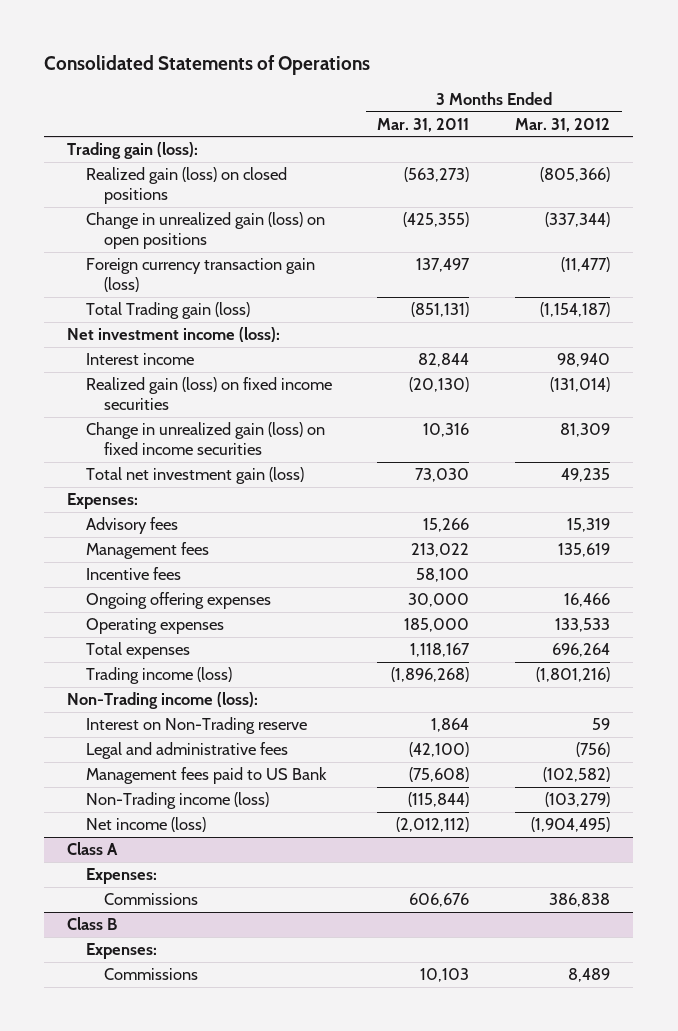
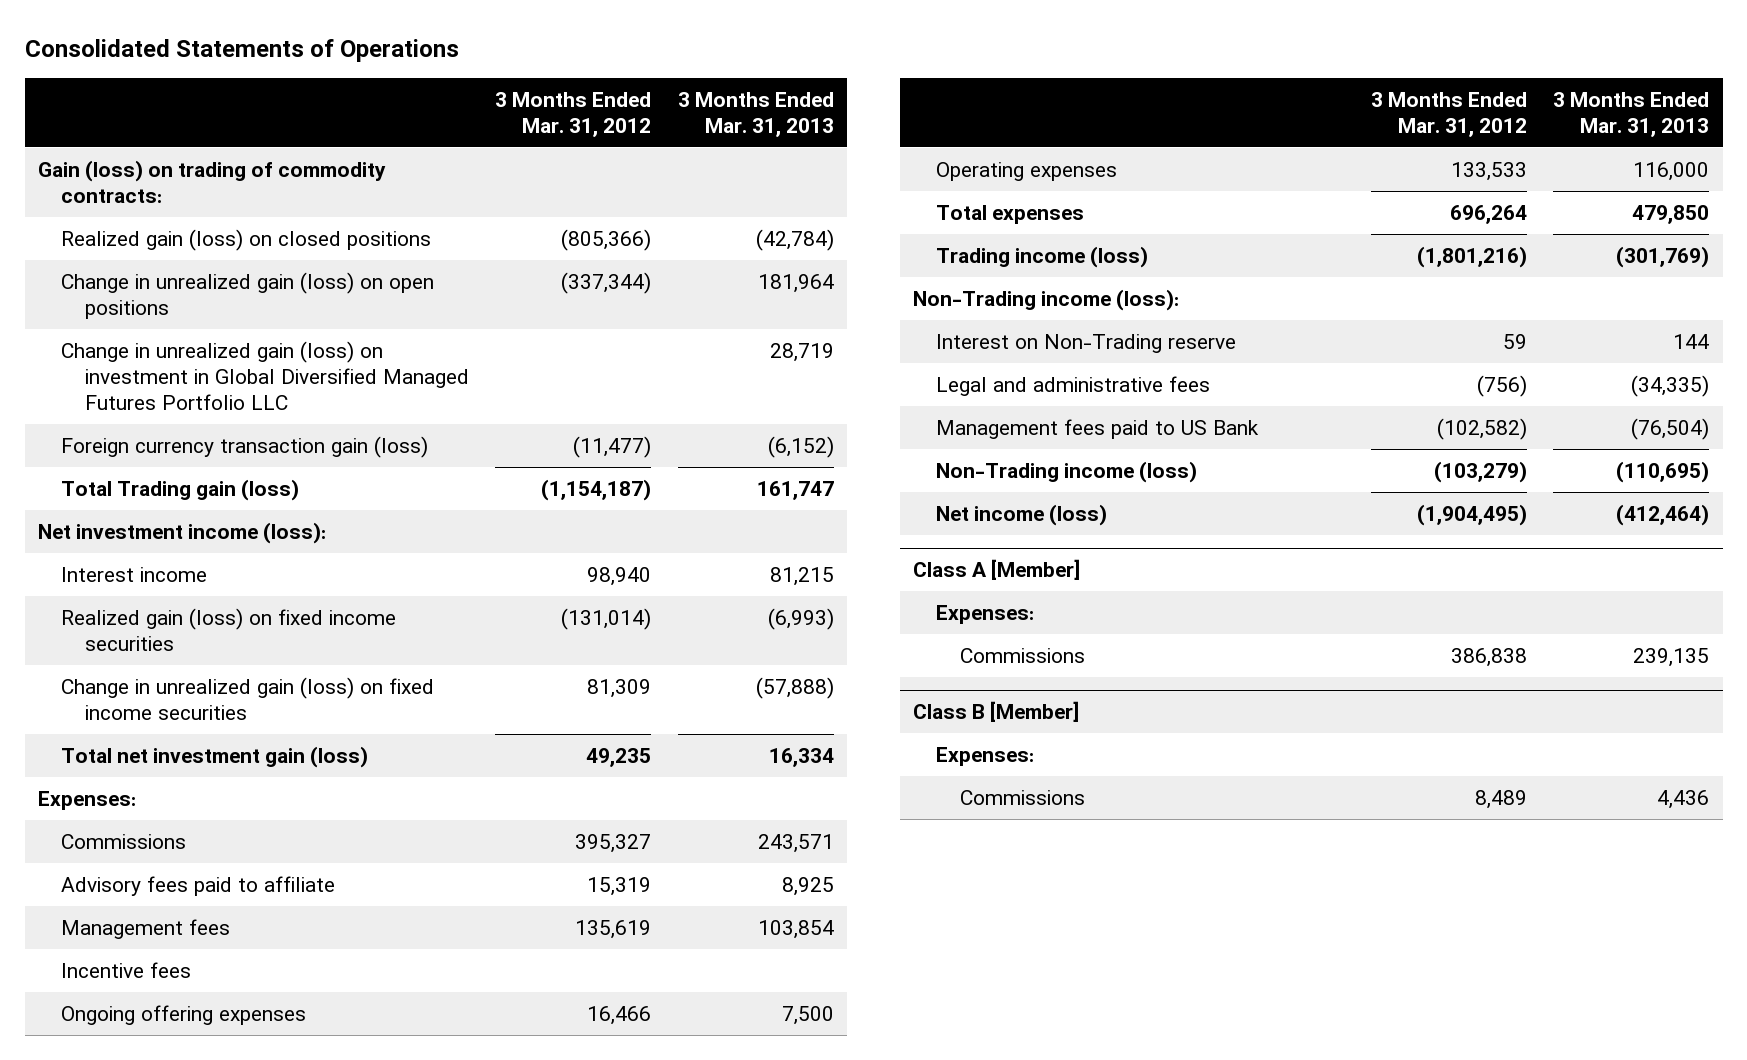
- | 3 Months Ended Mar. 31, 2011 | 3 Months Ended Mar. 31, 2012
+ | 3 Months Ended Mar. 31, 2012 | 3 Months Ended Mar. 31, 2013
- Trading gain (loss):
+ Gain (loss) on trading of commodity contracts:
+ Change in unrealized gain (loss) on investment in Global Diversified Managed Futures Portfolio LLC | | 28,719
- Advisory fees | 15,266 | 15,319
+ Commissions | 395,327 | 243,571
+ Advisory fees paid to affiliate | 15,319 | 8,925
- Class A
+ Class A [Member]
- Class B
+ Class B [Member]

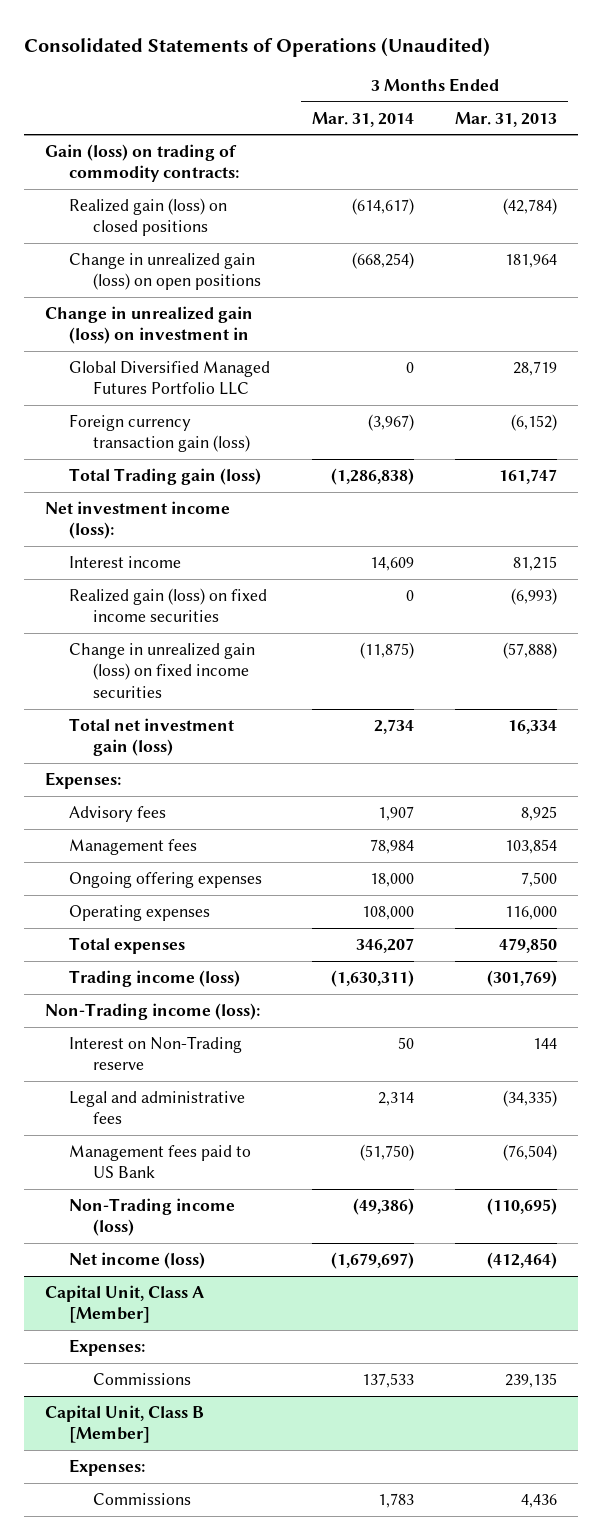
- Consolidated Statements of Operations
+ Consolidated Statements of Operations (Unaudited)
- | 3 Months Ended Mar. 31, 2012 | 3 Months Ended Mar. 31, 2013
+ | 3 Months Ended Mar. 31, 2014 | 3 Months Ended Mar. 31, 2013
- Change in unrealized gain (loss) on investment in Global Diversified Managed Futures Portfolio LLC | | 28,719
+ Change in unrealized gain (loss) on investment in
+ Global Diversified Managed Futures Portfolio LLC | 0 | 28,719
- Commissions | 395,327 | 243,571
- Advisory fees paid to affiliate | 15,319 | 8,925
+ Advisory fees | 1,907 | 8,925
- Incentive fees
- Class A [Member]
+ Capital Unit, Class A [Member]
- Class B [Member]
+ Capital Unit, Class B [Member]

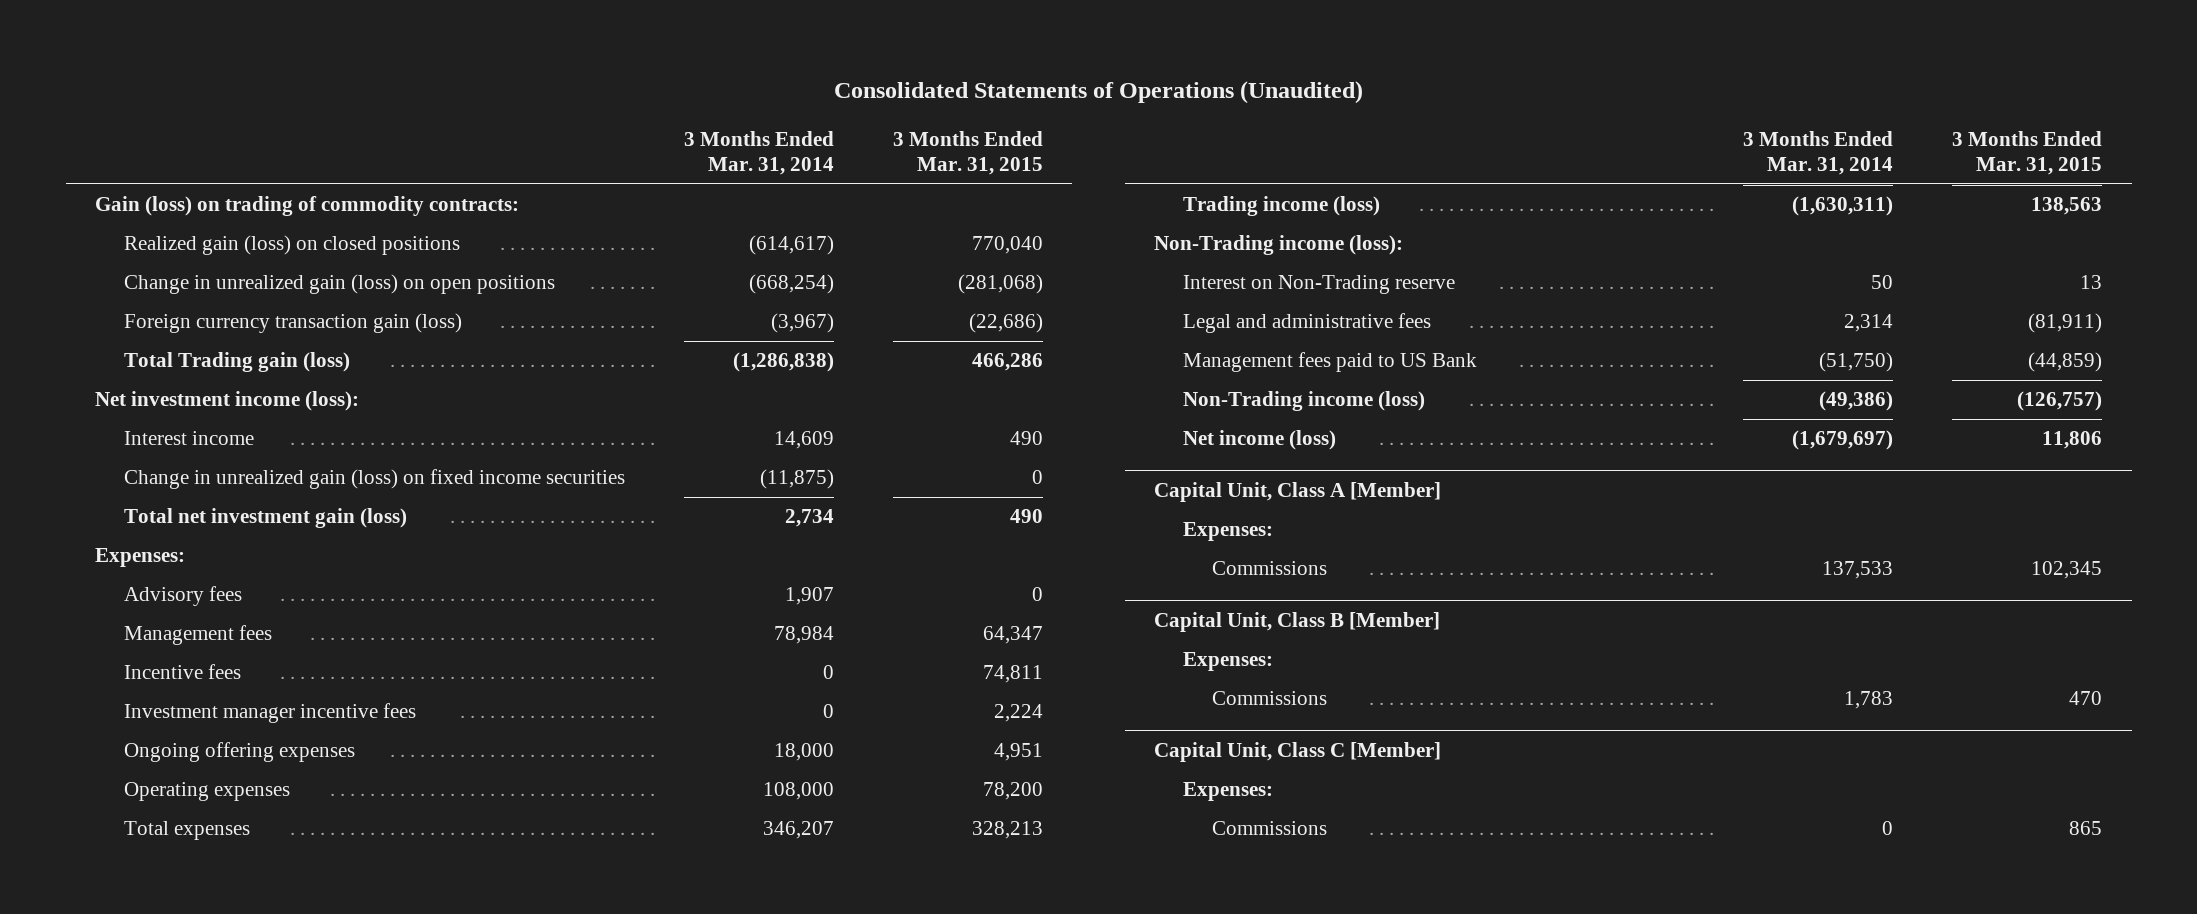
- | 3 Months Ended Mar. 31, 2014 | 3 Months Ended Mar. 31, 2013
+ | 3 Months Ended Mar. 31, 2014 | 3 Months Ended Mar. 31, 2015
- Change in unrealized gain (loss) on investment in
- Global Diversified Managed Futures Portfolio LLC | 0 | 28,719
- Realized gain (loss) on fixed income securities | 0 | (6,993)
+ Incentive fees | 0 | 74,811
+ Investment manager incentive fees | 0 | 2,224
+ Capital Unit, Class C [Member]
+ Expenses:
+ Commissions | 0 | 865

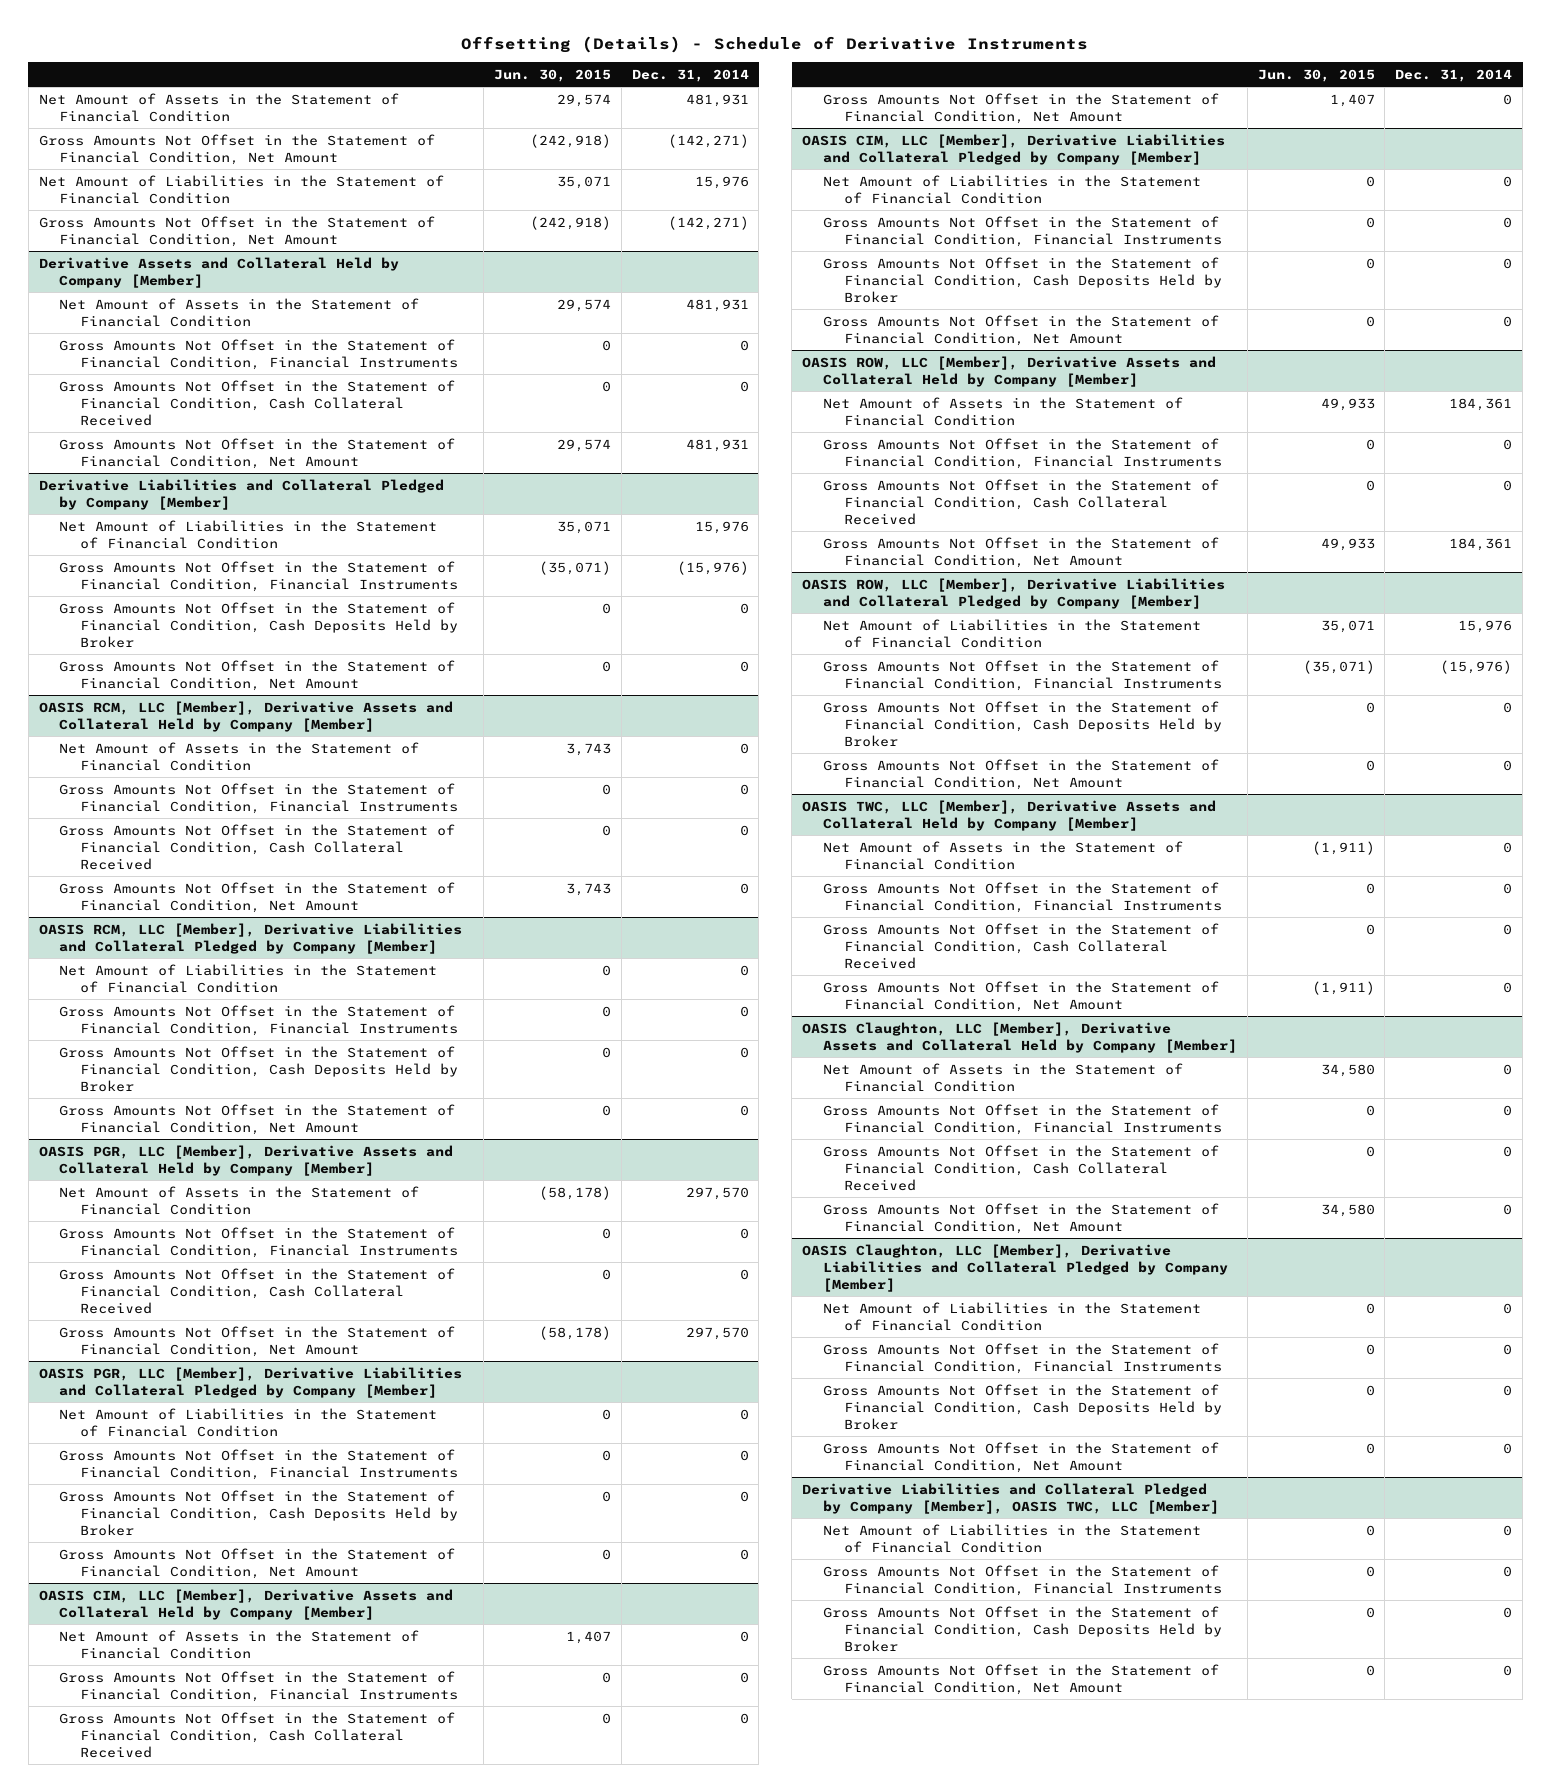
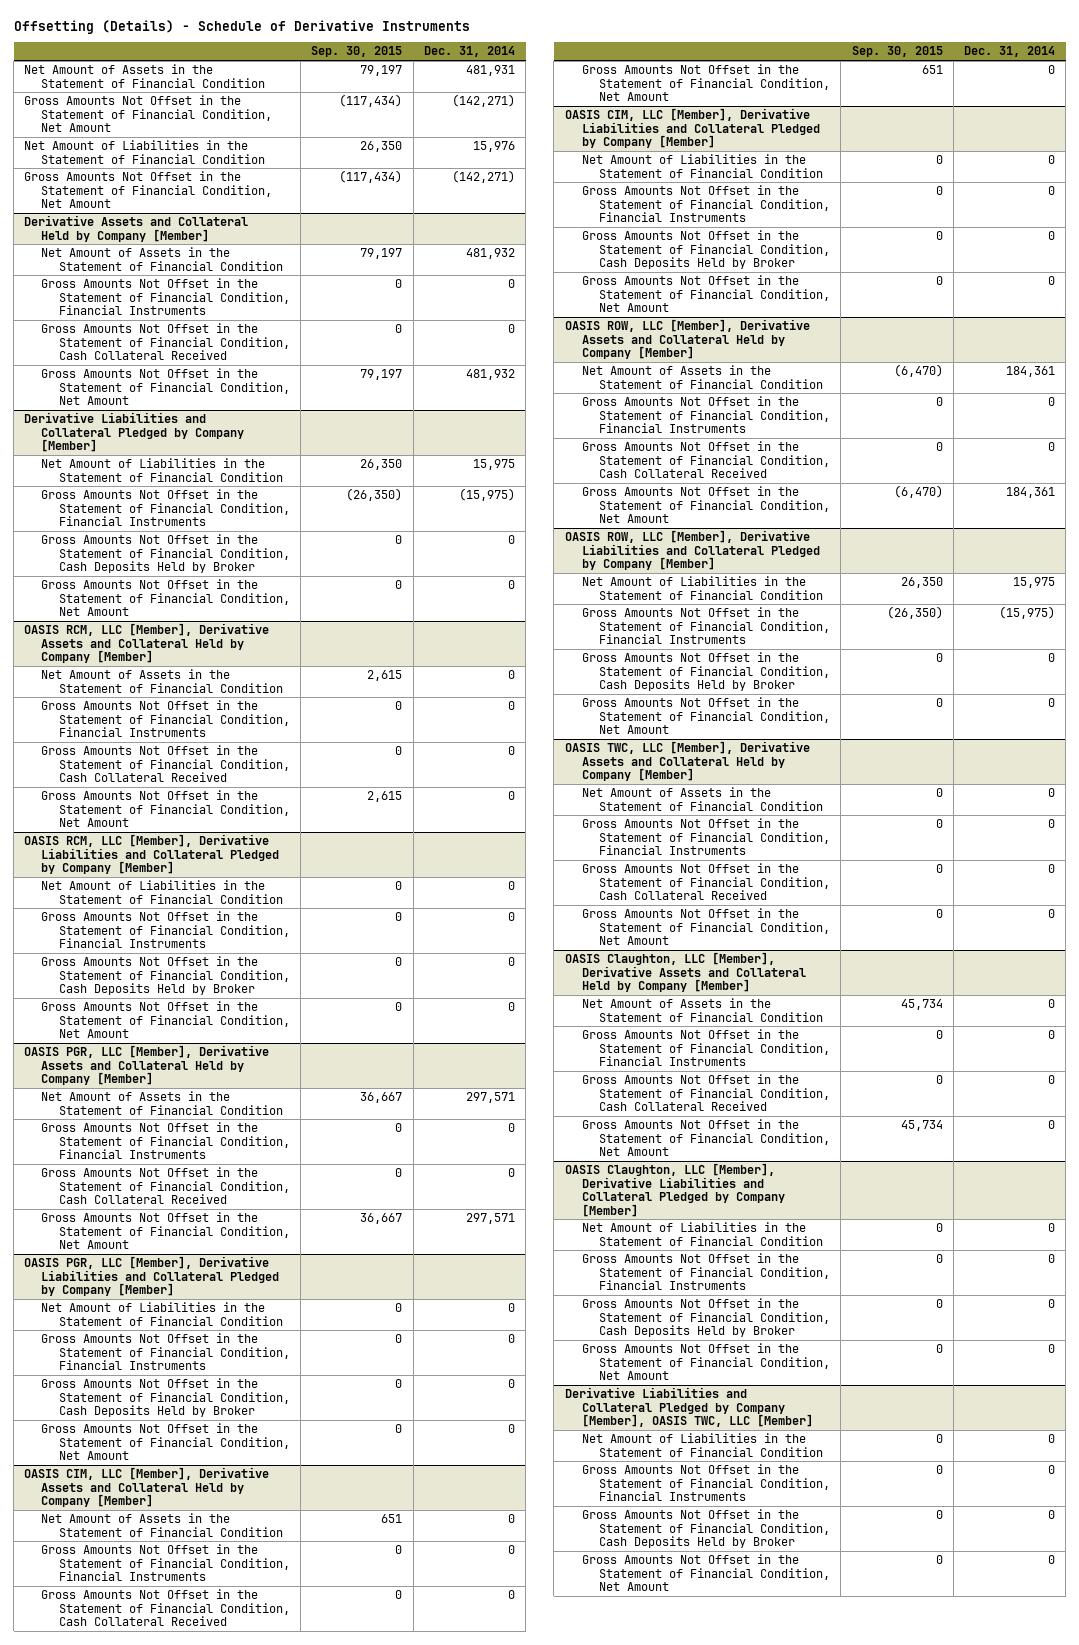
- | Jun. 30, 2015 | Dec. 31, 2014
+ | Sep. 30, 2015 | Dec. 31, 2014
@ Derivative Assets and Collateral Held by Company [Member]
- Net Amount of Assets in the Statement of Financial Condition | 29,574 | 481,931
+ Net Amount of Assets in the Statement of Financial Condition | 79,197 | 481,932
- Gross Amounts Not Offset in the Statement of Financial Condition, Net Amount | 29,574 | 481,931
+ Gross Amounts Not Offset in the Statement of Financial Condition, Net Amount | 79,197 | 481,932
@ Derivative Liabilities and Collateral Pledged by Company [Member]
- Net Amount of Liabilities in the Statement of Financial Condition | 35,071 | 15,976
- Gross Amounts Not Offset in the Statement of Financial Condition, Financial Instruments | (35,071) | (15,976)
+ Net Amount of Liabilities in the Statement of Financial Condition | 26,350 | 15,975
+ Gross Amounts Not Offset in the Statement of Financial Condition, Financial Instruments | (26,350) | (15,975)
@ OASIS PGR, LLC [Member], Derivative Assets and Collateral Held by Company [Member]
- Net Amount of Assets in the Statement of Financial Condition | (58,178) | 297,570
+ Net Amount of Assets in the Statement of Financial Condition | 36,667 | 297,571
- Gross Amounts Not Offset in the Statement of Financial Condition, Net Amount | (58,178) | 297,570
+ Gross Amounts Not Offset in the Statement of Financial Condition, Net Amount | 36,667 | 297,571
@ OASIS ROW, LLC [Member], Derivative Liabilities and Collateral Pledged by Company [Member]
- Net Amount of Liabilities in the Statement of Financial Condition | 35,071 | 15,976
- Gross Amounts Not Offset in the Statement of Financial Condition, Financial Instruments | (35,071) | (15,976)
+ Net Amount of Liabilities in the Statement of Financial Condition | 26,350 | 15,975
+ Gross Amounts Not Offset in the Statement of Financial Condition, Financial Instruments | (26,350) | (15,975)

